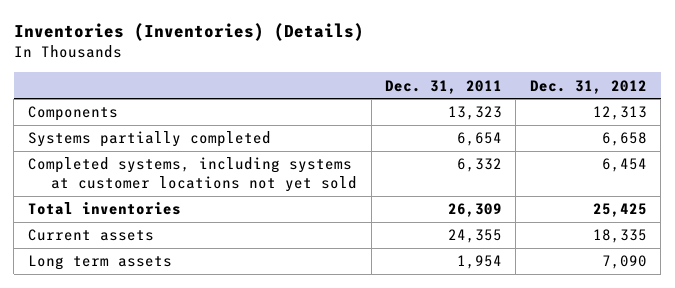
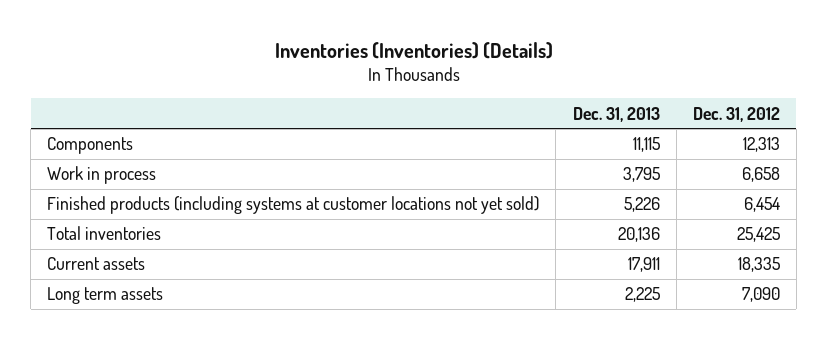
- | Dec. 31, 2011 | Dec. 31, 2012
+ | Dec. 31, 2013 | Dec. 31, 2012
- Systems partially completed | 6,654 | 6,658
- Completed systems, including systems at customer locations not yet sold | 6,332 | 6,454
+ Work in process | 3,795 | 6,658
+ Finished products (including systems at customer locations not yet sold) | 5,226 | 6,454

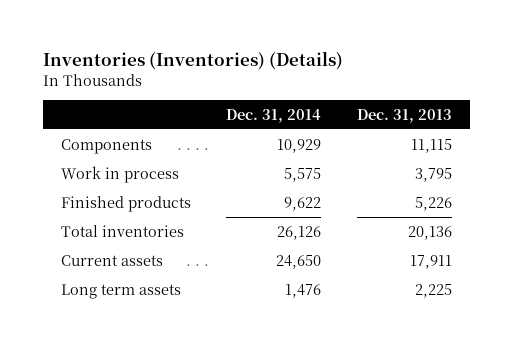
- | Dec. 31, 2013 | Dec. 31, 2012
+ | Dec. 31, 2014 | Dec. 31, 2013
- Finished products (including systems at customer locations not yet sold) | 5,226 | 6,454
+ Finished products | 9,622 | 5,226

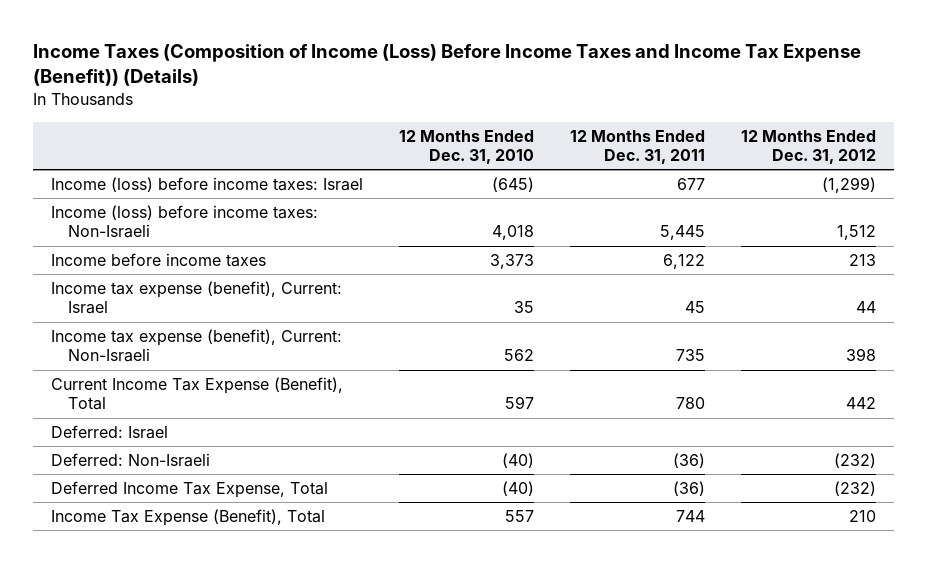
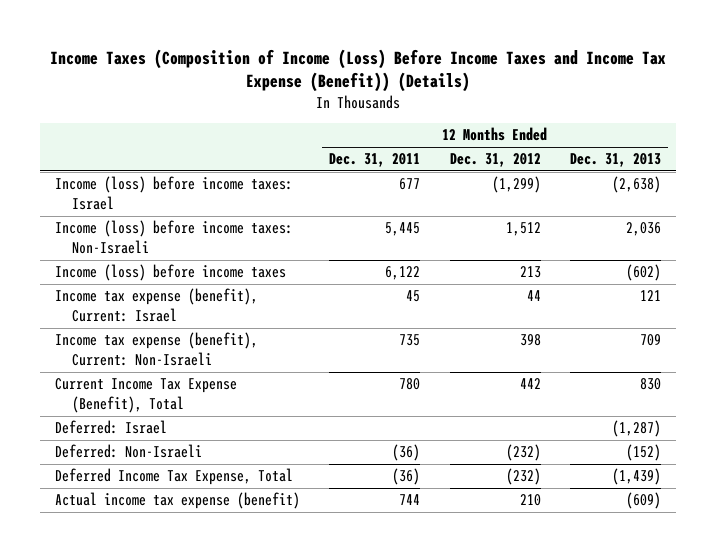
- | 12 Months Ended Dec. 31, 2010 | 12 Months Ended Dec. 31, 2011 | 12 Months Ended Dec. 31, 2012
+ | 12 Months Ended Dec. 31, 2011 | 12 Months Ended Dec. 31, 2012 | 12 Months Ended Dec. 31, 2013
- Income before income taxes | 3,373 | 6,122 | 213
+ Income (loss) before income taxes | 6,122 | 213 | (602)
- Income Tax Expense (Benefit), Total | 557 | 744 | 210
+ Actual income tax expense (benefit) | 744 | 210 | (609)

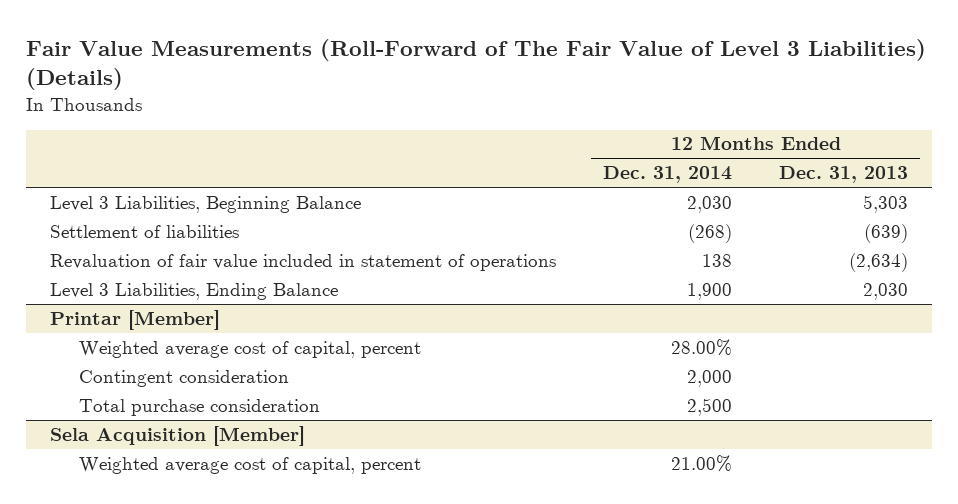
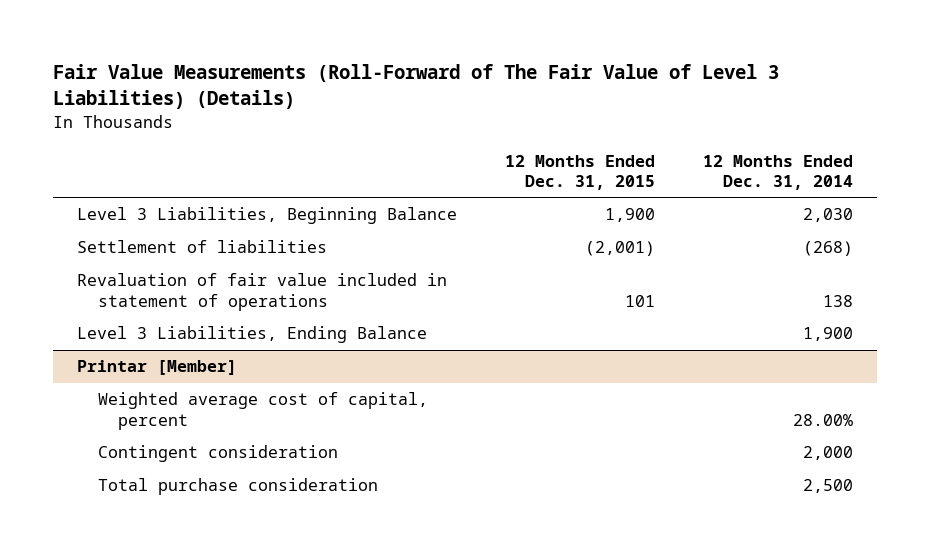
- | 12 Months Ended Dec. 31, 2014 | 12 Months Ended Dec. 31, 2013
+ | 12 Months Ended Dec. 31, 2015 | 12 Months Ended Dec. 31, 2014
- Sela Acquisition [Member]
- Weighted average cost of capital, percent | 21.00% |

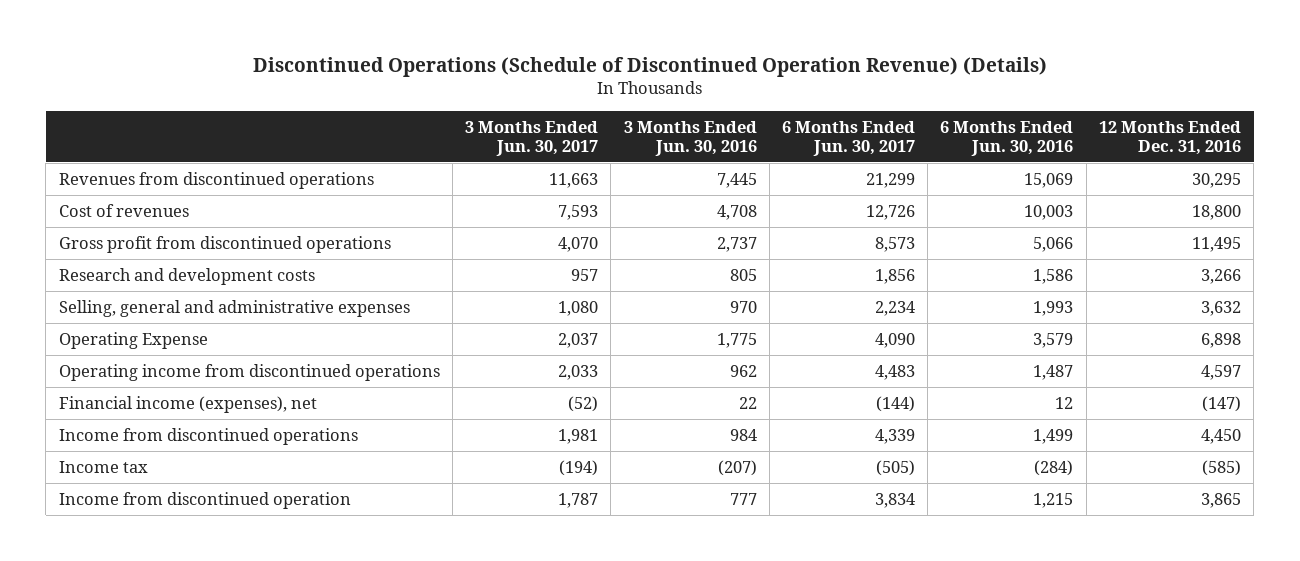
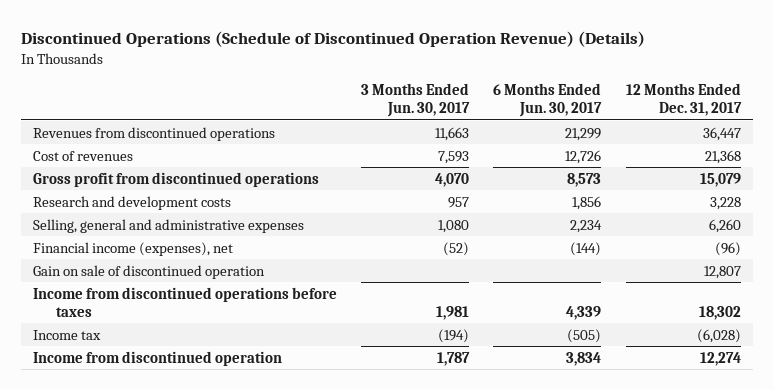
- | 3 Months Ended Jun. 30, 2017 | 3 Months Ended Jun. 30, 2016 | 6 Months Ended Jun. 30, 2017 | 6 Months Ended Jun. 30, 2016 | 12 Months Ended Dec. 31, 2016
+ | 3 Months Ended Jun. 30, 2017 | 6 Months Ended Jun. 30, 2017 | 12 Months Ended Dec. 31, 2017
- Operating Expense | 2,037 | 1,775 | 4,090 | 3,579 | 6,898
- Operating income from discontinued operations | 2,033 | 962 | 4,483 | 1,487 | 4,597
- Income from discontinued operations | 1,981 | 984 | 4,339 | 1,499 | 4,450
+ Gain on sale of discontinued operation | | | 12,807
+ Income from discontinued operations before taxes | 1,981 | 4,339 | 18,302

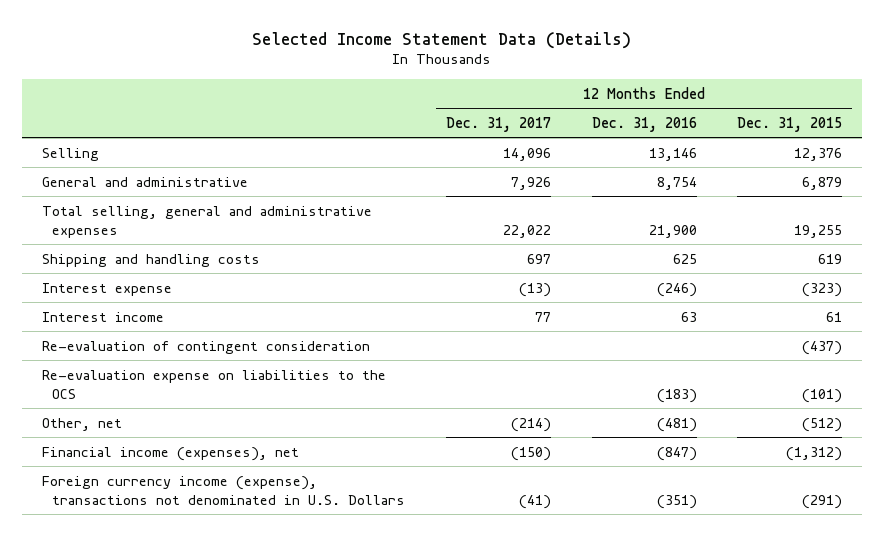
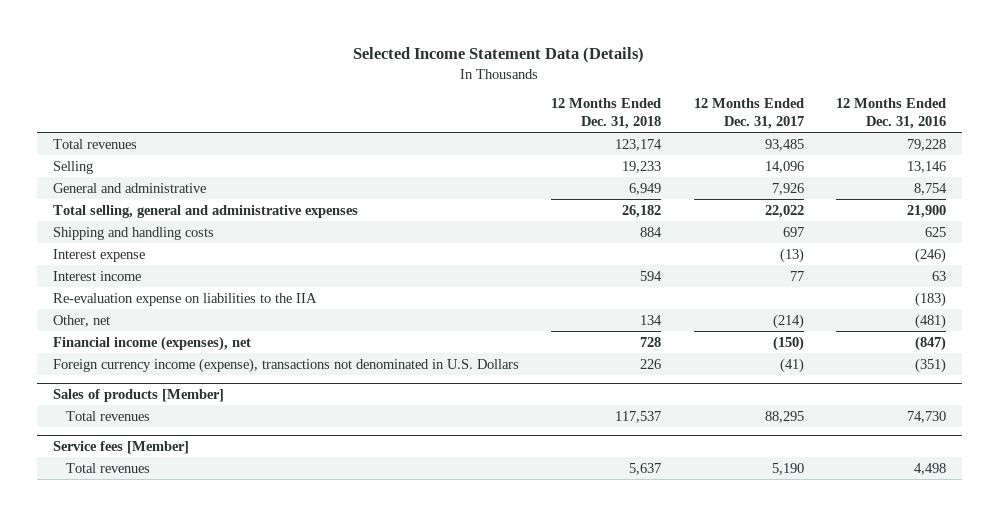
- | 12 Months Ended Dec. 31, 2017 | 12 Months Ended Dec. 31, 2016 | 12 Months Ended Dec. 31, 2015
+ | 12 Months Ended Dec. 31, 2018 | 12 Months Ended Dec. 31, 2017 | 12 Months Ended Dec. 31, 2016
+ Total revenues | 123,174 | 93,485 | 79,228
- Re-evaluation of contingent consideration | | | (437)
- Re-evaluation expense on liabilities to the OCS | | (183) | (101)
+ Re-evaluation expense on liabilities to the IIA | | | (183)
+ Sales of products [Member]
+ Total revenues | 117,537 | 88,295 | 74,730
+ Service fees [Member]
+ Total revenues | 5,637 | 5,190 | 4,498

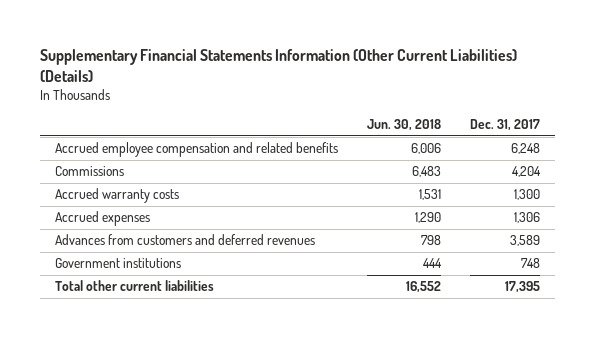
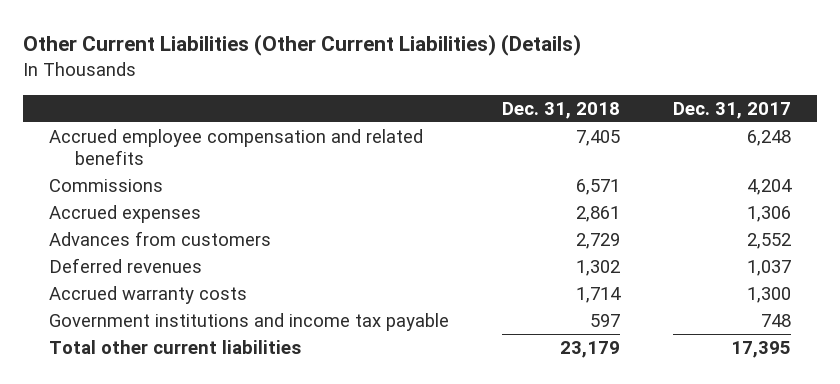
- Supplementary Financial Statements Information (Other Current Liabilities) (Details)
+ Other Current Liabilities (Other Current Liabilities) (Details)
- | Jun. 30, 2018 | Dec. 31, 2017
+ | Dec. 31, 2018 | Dec. 31, 2017
- Advances from customers and deferred revenues | 798 | 3,589
- Government institutions | 444 | 748
+ Advances from customers | 2,729 | 2,552
+ Deferred revenues | 1,302 | 1,037
moved down: Accrued warranty costs | 1,714 | 1,300
+ Government institutions and income tax payable | 597 | 748

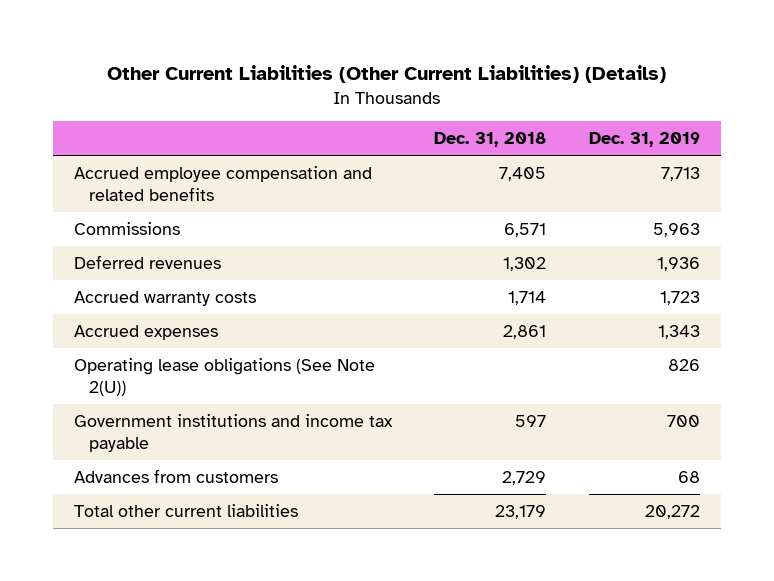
- | Dec. 31, 2018 | Dec. 31, 2017
+ | Dec. 31, 2018 | Dec. 31, 2019
moved down: Accrued expenses | 2,861 | 1,343
+ Operating lease obligations (See Note 2(U)) | | 826
moved down: Advances from customers | 2,729 | 68

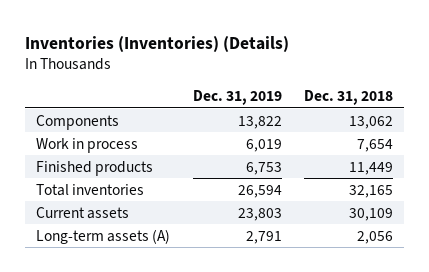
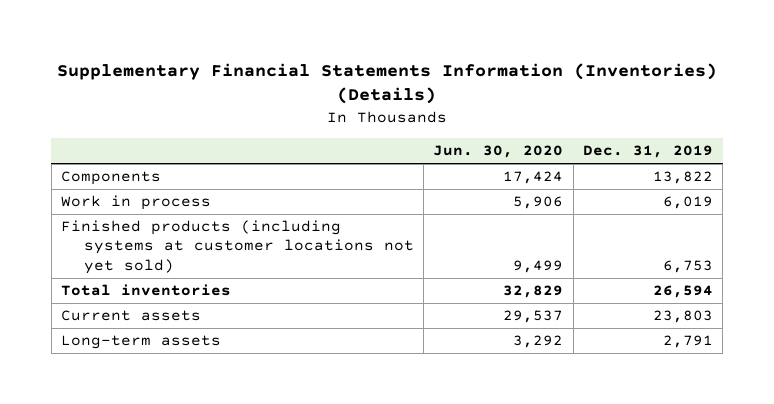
- Inventories (Inventories) (Details)
+ Supplementary Financial Statements Information (Inventories) (Details)
- | Dec. 31, 2019 | Dec. 31, 2018
+ | Jun. 30, 2020 | Dec. 31, 2019
- Finished products | 6,753 | 11,449
+ Finished products (including systems at customer locations not yet sold) | 9,499 | 6,753
- Long-term assets (A) | 2,791 | 2,056
+ Long-term assets | 3,292 | 2,791

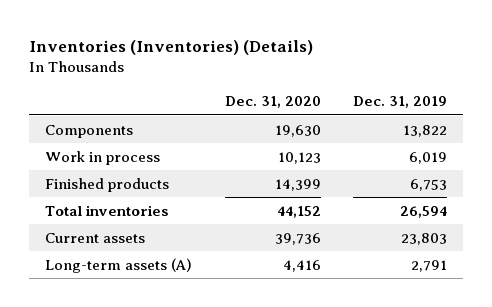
- Supplementary Financial Statements Information (Inventories) (Details)
+ Inventories (Inventories) (Details)
- | Jun. 30, 2020 | Dec. 31, 2019
+ | Dec. 31, 2020 | Dec. 31, 2019
- Finished products (including systems at customer locations not yet sold) | 9,499 | 6,753
+ Finished products | 14,399 | 6,753
- Long-term assets | 3,292 | 2,791
+ Long-term assets (A) | 4,416 | 2,791

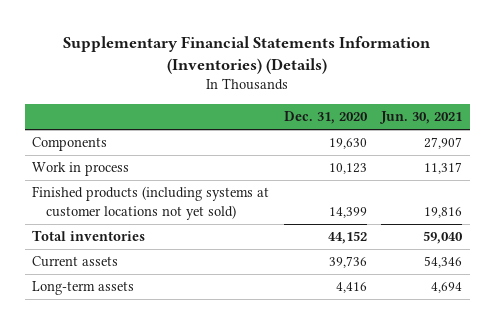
- Inventories (Inventories) (Details)
+ Supplementary Financial Statements Information (Inventories) (Details)
- | Dec. 31, 2020 | Dec. 31, 2019
+ | Dec. 31, 2020 | Jun. 30, 2021
- Finished products | 14,399 | 6,753
+ Finished products (including systems at customer locations not yet sold) | 14,399 | 19,816
- Long-term assets (A) | 4,416 | 2,791
+ Long-term assets | 4,416 | 4,694

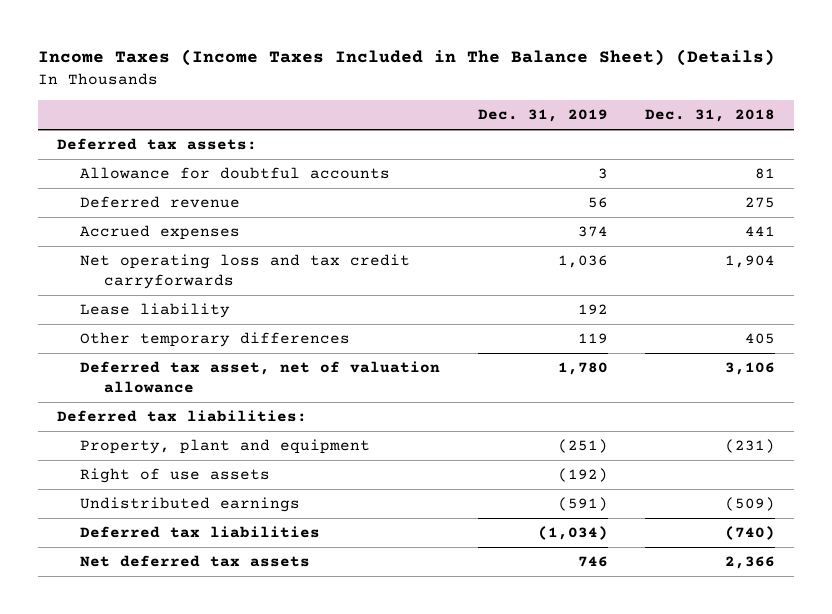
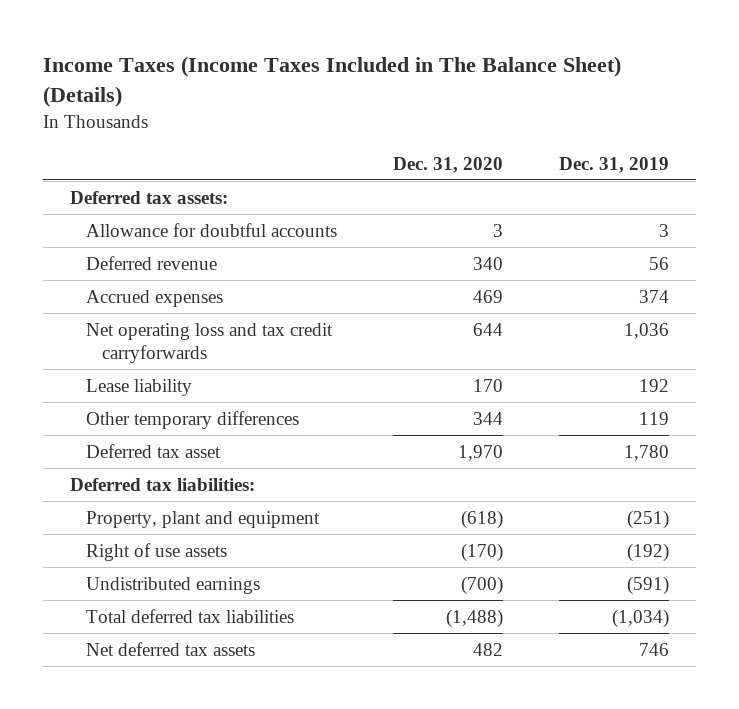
- | Dec. 31, 2019 | Dec. 31, 2018
+ | Dec. 31, 2020 | Dec. 31, 2019
- Deferred tax asset, net of valuation allowance | 1,780 | 3,106
+ Deferred tax asset | 1,970 | 1,780
- Deferred tax liabilities | (1,034) | (740)
+ Total deferred tax liabilities | (1,488) | (1,034)

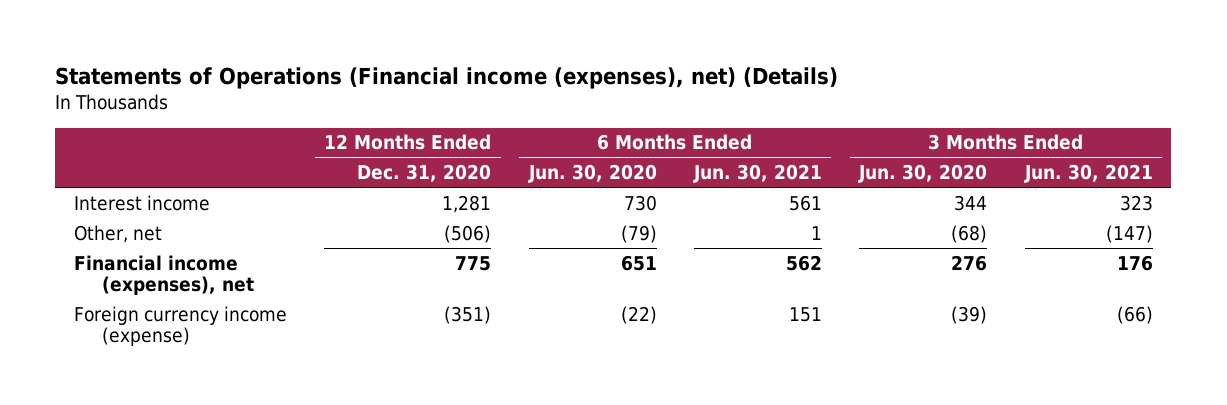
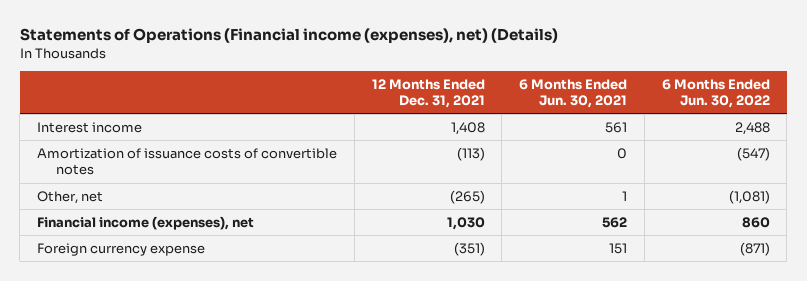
- | 12 Months Ended Dec. 31, 2020 | 6 Months Ended Jun. 30, 2020 | 6 Months Ended Jun. 30, 2021 | 3 Months Ended Jun. 30, 2020 | 3 Months Ended Jun. 30, 2021
+ | 12 Months Ended Dec. 31, 2021 | 6 Months Ended Jun. 30, 2021 | 6 Months Ended Jun. 30, 2022
+ Amortization of issuance costs of convertible notes | (113) | 0 | (547)
- Foreign currency income (expense) | (351) | (22) | 151 | (39) | (66)
+ Foreign currency expense | (351) | 151 | (871)

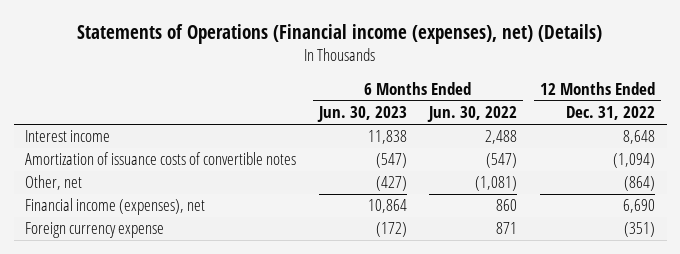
- | 12 Months Ended Dec. 31, 2021 | 6 Months Ended Jun. 30, 2021 | 6 Months Ended Jun. 30, 2022
+ | 6 Months Ended Jun. 30, 2023 | 6 Months Ended Jun. 30, 2022 | 12 Months Ended Dec. 31, 2022
- Foreign currency expense | (351) | 151 | (871)
+ Foreign currency expense | (172) | 871 | (351)

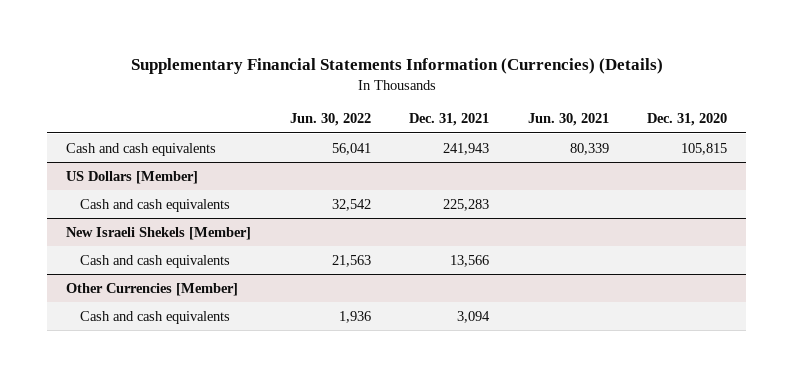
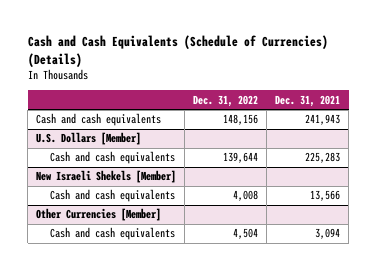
- Supplementary Financial Statements Information (Currencies) (Details)
+ Cash and Cash Equivalents (Schedule of Currencies) (Details)
- | Jun. 30, 2022 | Dec. 31, 2021 | Jun. 30, 2021 | Dec. 31, 2020
+ | Dec. 31, 2022 | Dec. 31, 2021
- US Dollars [Member]
+ U.S. Dollars [Member]

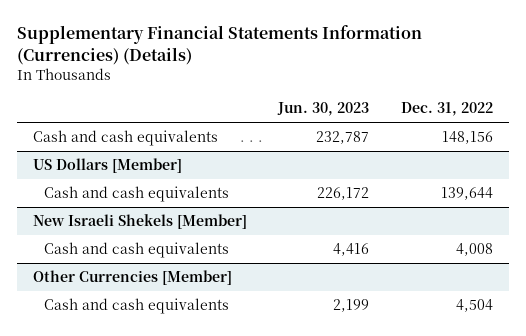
- Cash and Cash Equivalents (Schedule of Currencies) (Details)
+ Supplementary Financial Statements Information (Currencies) (Details)
- | Dec. 31, 2022 | Dec. 31, 2021
+ | Jun. 30, 2023 | Dec. 31, 2022
- U.S. Dollars [Member]
+ US Dollars [Member]

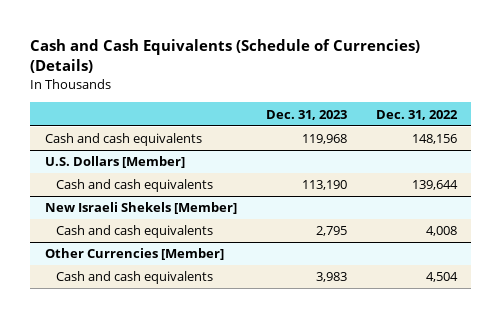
- Supplementary Financial Statements Information (Currencies) (Details)
+ Cash and Cash Equivalents (Schedule of Currencies) (Details)
- | Jun. 30, 2023 | Dec. 31, 2022
+ | Dec. 31, 2023 | Dec. 31, 2022
- US Dollars [Member]
+ U.S. Dollars [Member]

